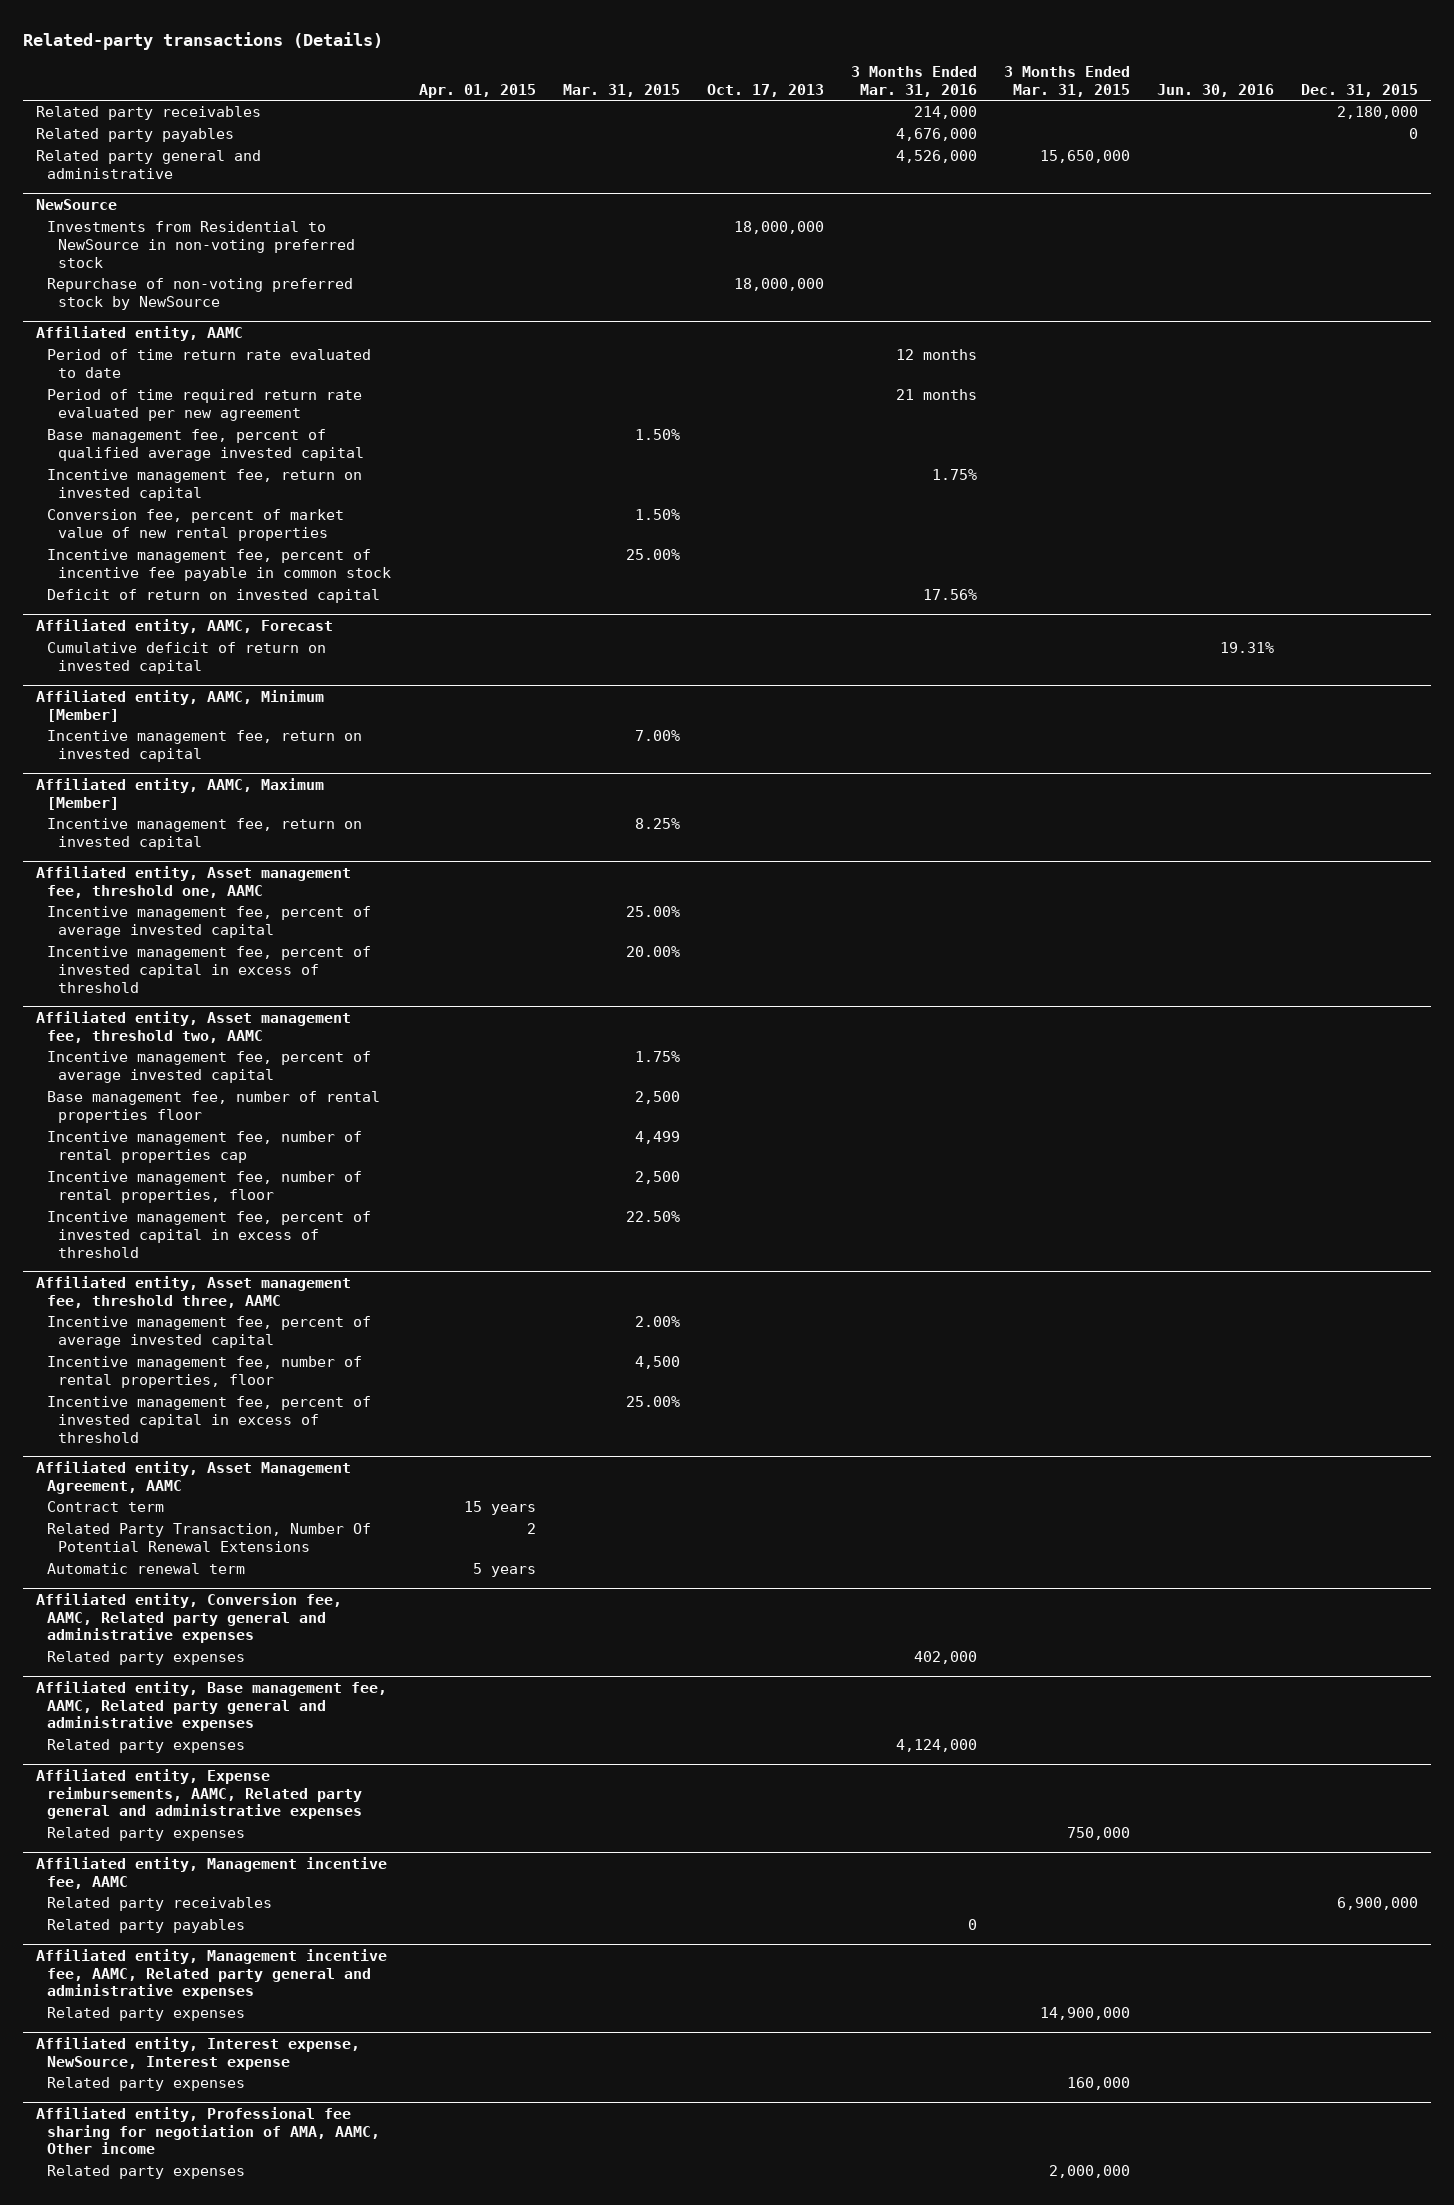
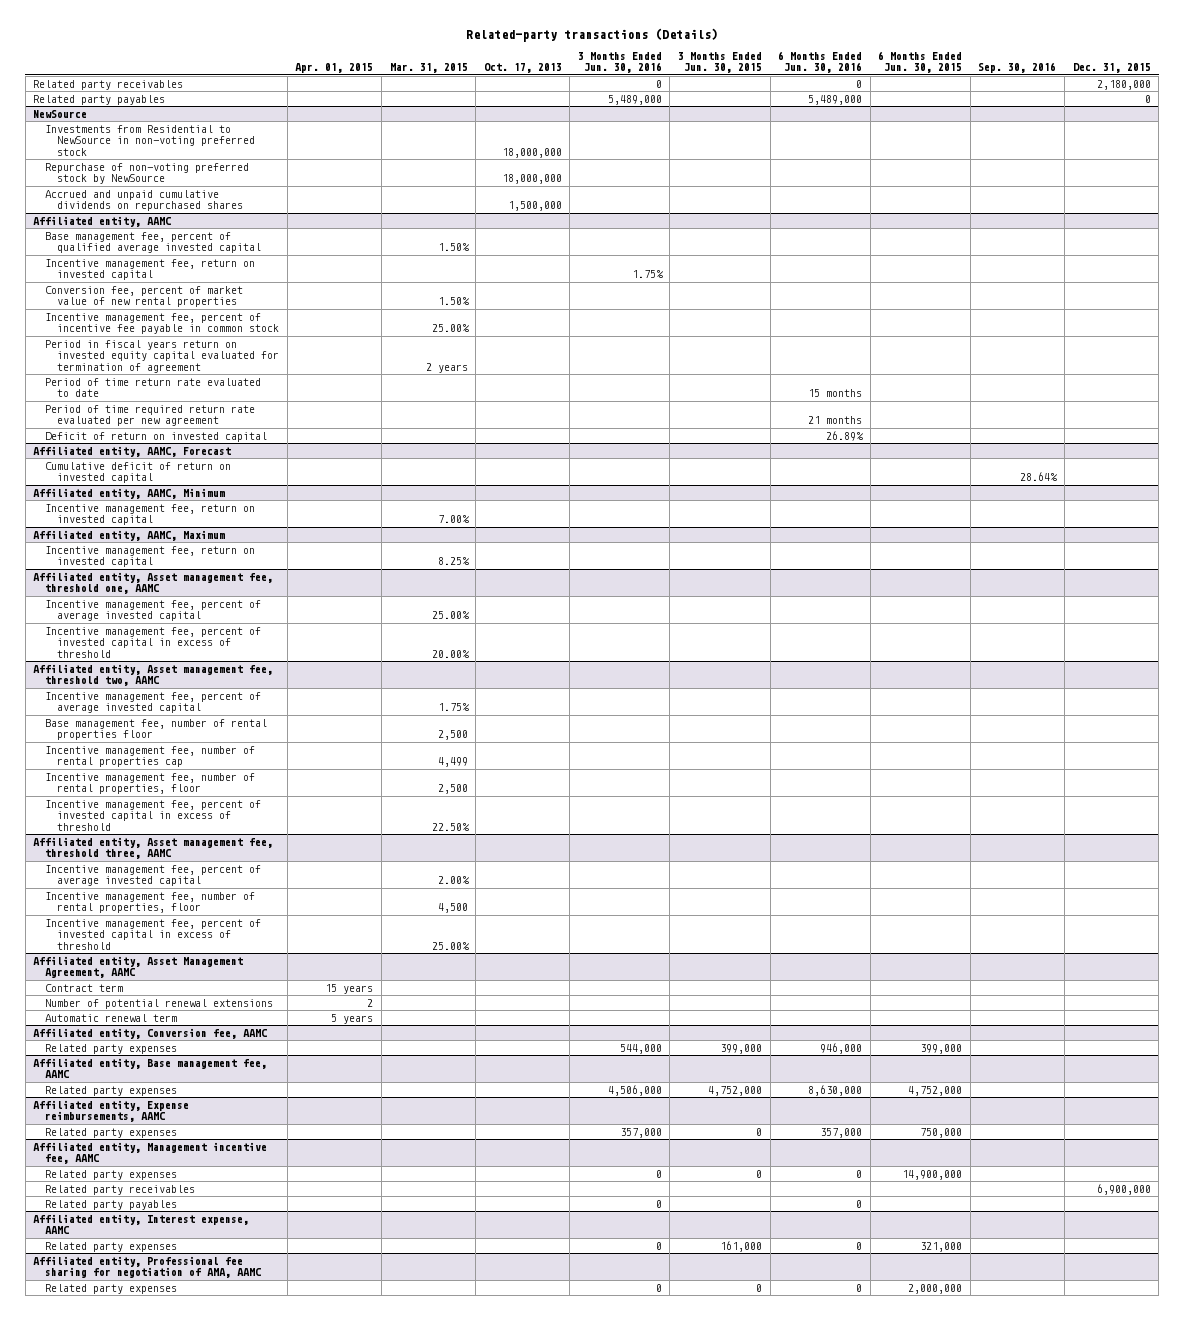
- | Apr. 01, 2015 | Mar. 31, 2015 | Oct. 17, 2013 | 3 Months Ended Mar. 31, 2016 | 3 Months Ended Mar. 31, 2015 | Jun. 30, 2016 | Dec. 31, 2015
+ | Apr. 01, 2015 | Mar. 31, 2015 | Oct. 17, 2013 | 3 Months Ended Jun. 30, 2016 | 3 Months Ended Jun. 30, 2015 | 6 Months Ended Jun. 30, 2016 | 6 Months Ended Jun. 30, 2015 | Sep. 30, 2016 | Dec. 31, 2015
- Related party general and administrative | | | | 4,526,000 | 15,650,000 | |
@ NewSource
+ Accrued and unpaid cumulative dividends on repurchased shares | | | 1,500,000 | | | | | |
@ Affiliated entity, AAMC
+ Period in fiscal years return on invested equity capital evaluated for termination of agreement | | 2 years | | | | | | |
moved down: Period of time return rate evaluated to date | | | | | | 15 months | | |
moved down: Period of time required return rate evaluated per new agreement | | | | | | 21 months | | |
- Affiliated entity, AAMC, Minimum [Member]
+ Affiliated entity, AAMC, Minimum
- Affiliated entity, AAMC, Maximum [Member]
+ Affiliated entity, AAMC, Maximum
@ Affiliated entity, Asset Management Agreement, AAMC
- Related Party Transaction, Number Of Potential Renewal Extensions | 2 | | | | | |
+ Number of potential renewal extensions | 2 | | | | | | | |
- Affiliated entity, Conversion fee, AAMC, Related party general and administrative expenses
+ Affiliated entity, Conversion fee, AAMC
- Affiliated entity, Base management fee, AAMC, Related party general and administrative expenses
+ Affiliated entity, Base management fee, AAMC
- Affiliated entity, Expense reimbursements, AAMC, Related party general and administrative expenses
+ Affiliated entity, Expense reimbursements, AAMC
@ Affiliated entity, Management incentive fee, AAMC
+ Related party expenses | | | | 0 | 0 | 0 | 14,900,000 | |
- Affiliated entity, Management incentive fee, AAMC, Related party general and administrative expenses
- Related party expenses | | | | | 14,900,000 | |
- Affiliated entity, Interest expense, NewSource, Interest expense
+ Affiliated entity, Interest expense, AAMC
- Affiliated entity, Professional fee sharing for negotiation of AMA, AAMC, Other income
+ Affiliated entity, Professional fee sharing for negotiation of AMA, AAMC

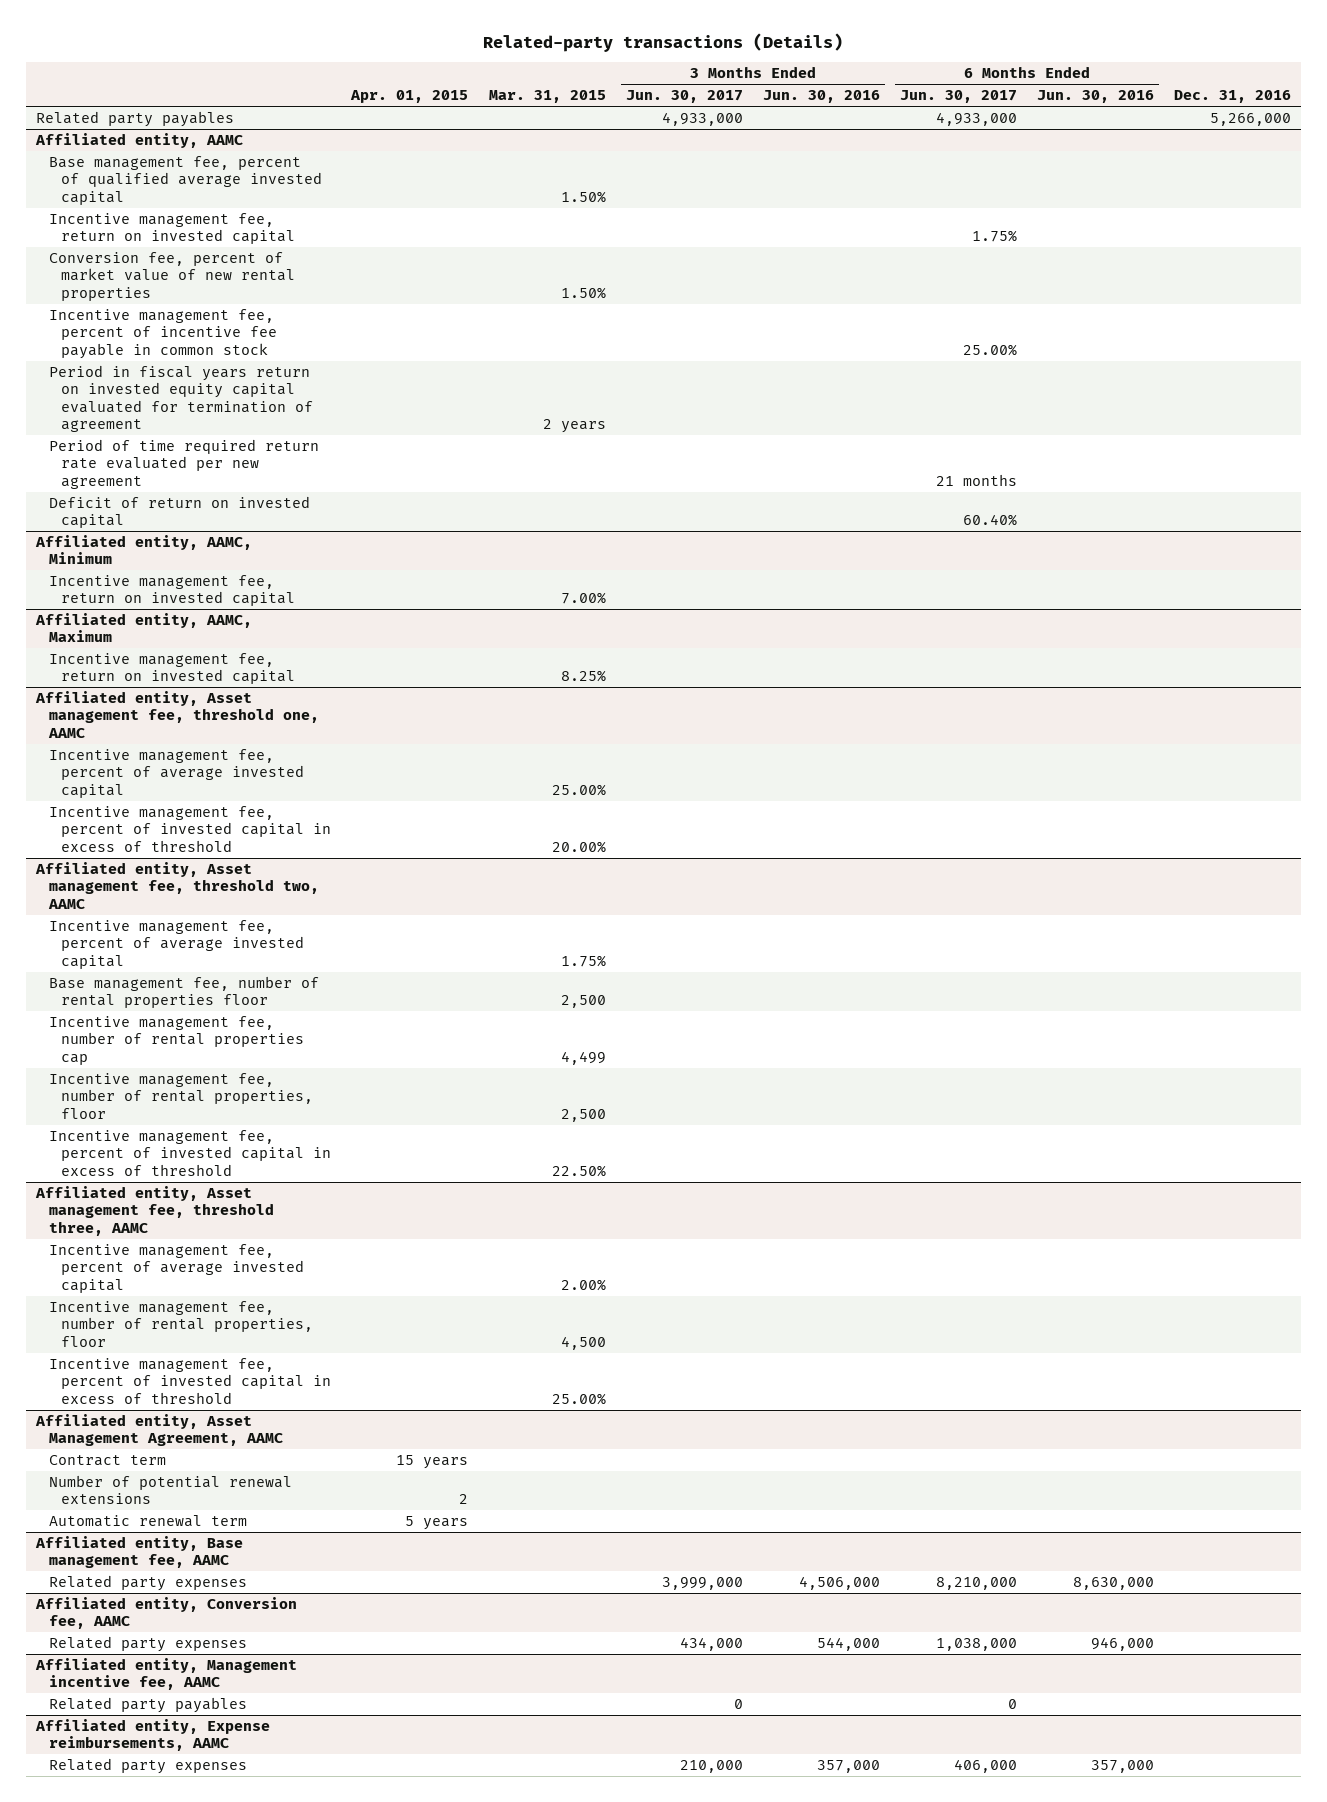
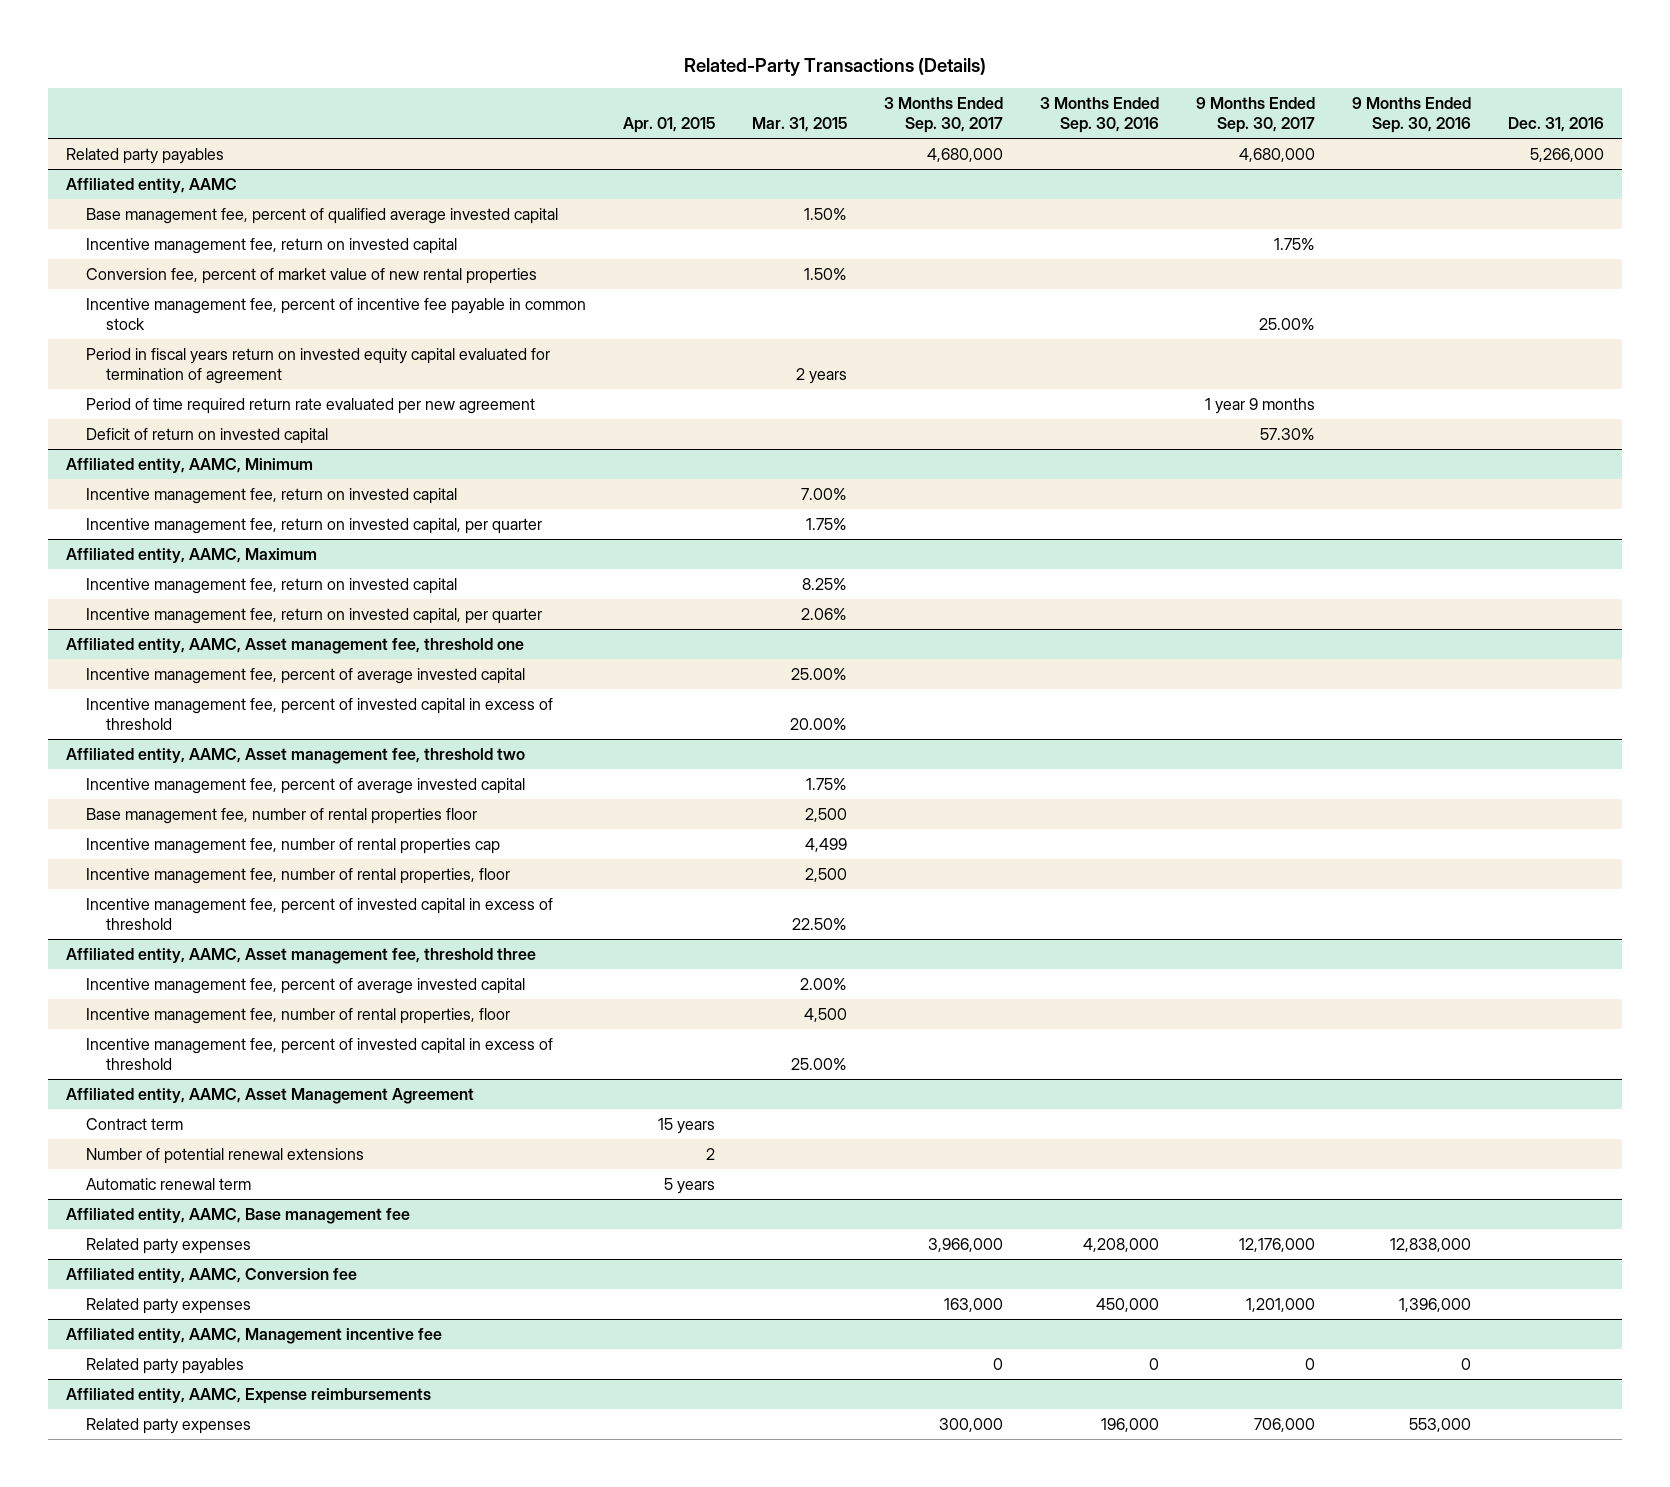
- Related-party transactions (Details)
+ Related-Party Transactions (Details)
- | Apr. 01, 2015 | Mar. 31, 2015 | 3 Months Ended Jun. 30, 2017 | 3 Months Ended Jun. 30, 2016 | 6 Months Ended Jun. 30, 2017 | 6 Months Ended Jun. 30, 2016 | Dec. 31, 2016
+ | Apr. 01, 2015 | Mar. 31, 2015 | 3 Months Ended Sep. 30, 2017 | 3 Months Ended Sep. 30, 2016 | 9 Months Ended Sep. 30, 2017 | 9 Months Ended Sep. 30, 2016 | Dec. 31, 2016
@ Affiliated entity, AAMC, Minimum
+ Incentive management fee, return on invested capital, per quarter | | 1.75% | | | | |
- Affiliated entity, Asset management fee, threshold one, AAMC
@ Affiliated entity, AAMC, Maximum
+ Incentive management fee, return on invested capital, per quarter | | 2.06% | | | | |
+ Affiliated entity, AAMC, Asset management fee, threshold one
- Affiliated entity, Asset management fee, threshold two, AAMC
+ Affiliated entity, AAMC, Asset management fee, threshold two
- Affiliated entity, Asset management fee, threshold three, AAMC
+ Affiliated entity, AAMC, Asset management fee, threshold three
- Affiliated entity, Asset Management Agreement, AAMC
+ Affiliated entity, AAMC, Asset Management Agreement
- Affiliated entity, Base management fee, AAMC
+ Affiliated entity, AAMC, Base management fee
- Affiliated entity, Conversion fee, AAMC
+ Affiliated entity, AAMC, Conversion fee
- Affiliated entity, Management incentive fee, AAMC
+ Affiliated entity, AAMC, Management incentive fee
- Affiliated entity, Expense reimbursements, AAMC
+ Affiliated entity, AAMC, Expense reimbursements

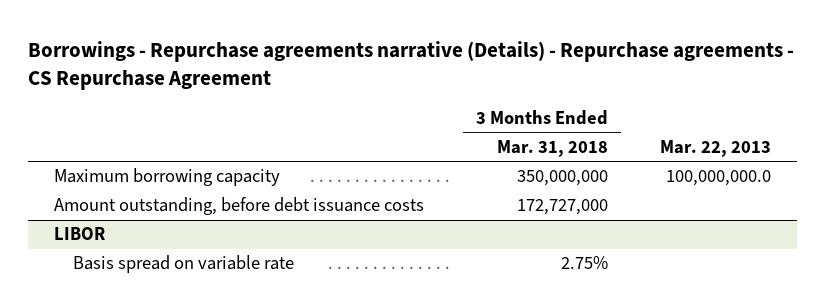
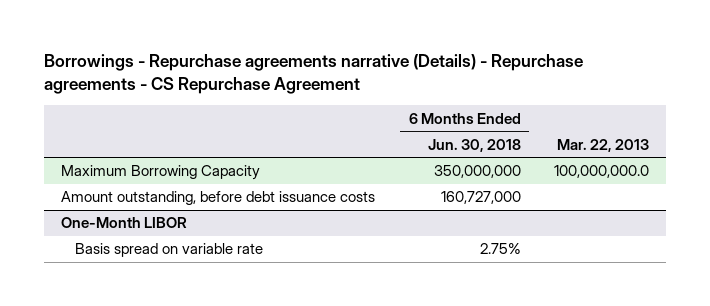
- | 3 Months Ended Mar. 31, 2018 | Mar. 22, 2013
+ | 6 Months Ended Jun. 30, 2018 | Mar. 22, 2013
- Maximum borrowing capacity | 350,000,000 | 100,000,000.0
+ Maximum Borrowing Capacity | 350,000,000 | 100,000,000.0
- LIBOR
+ One-Month LIBOR

